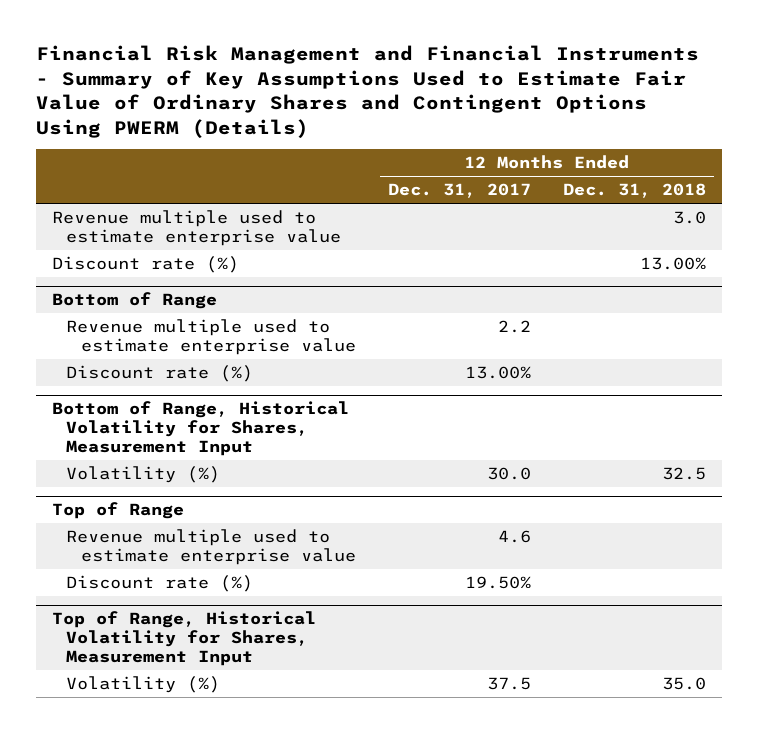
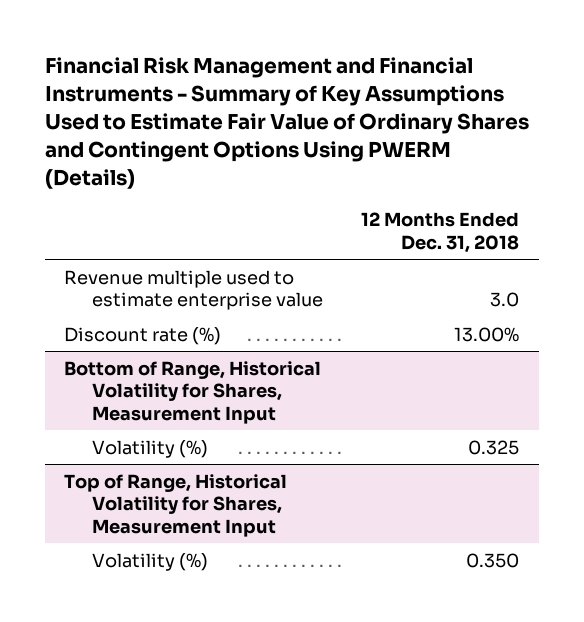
- | 12 Months Ended Dec. 31, 2017 | 12 Months Ended Dec. 31, 2018
+ | 12 Months Ended Dec. 31, 2018
- Bottom of Range
- Revenue multiple used to estimate enterprise value | 2.2 |
- Discount rate (%) | 13.00% |
@ Bottom of Range, Historical Volatility for Shares, Measurement Input
- Volatility (%) | 30.0 | 32.5
- Top of Range
- Revenue multiple used to estimate enterprise value | 4.6 |
- Discount rate (%) | 19.50% |
@ Bottom of Range, Historical Volatility for Shares, Measurement Input
+ Volatility (%) | 0.325
@ Top of Range, Historical Volatility for Shares, Measurement Input
- Volatility (%) | 37.5 | 35.0
+ Volatility (%) | 0.350

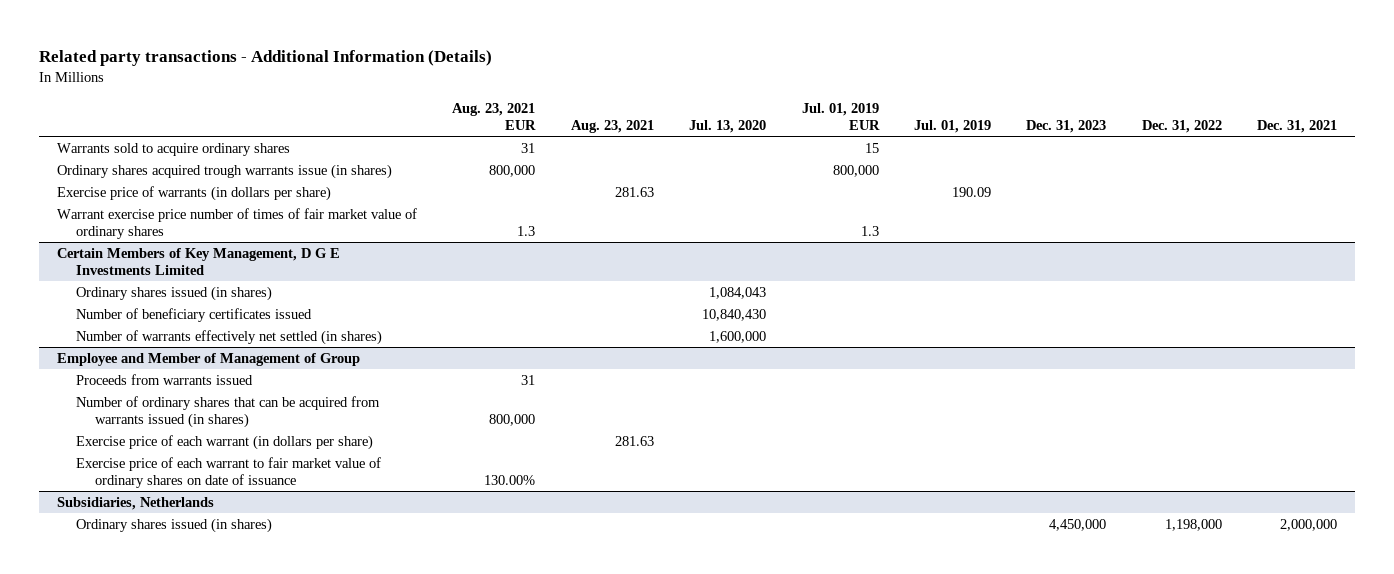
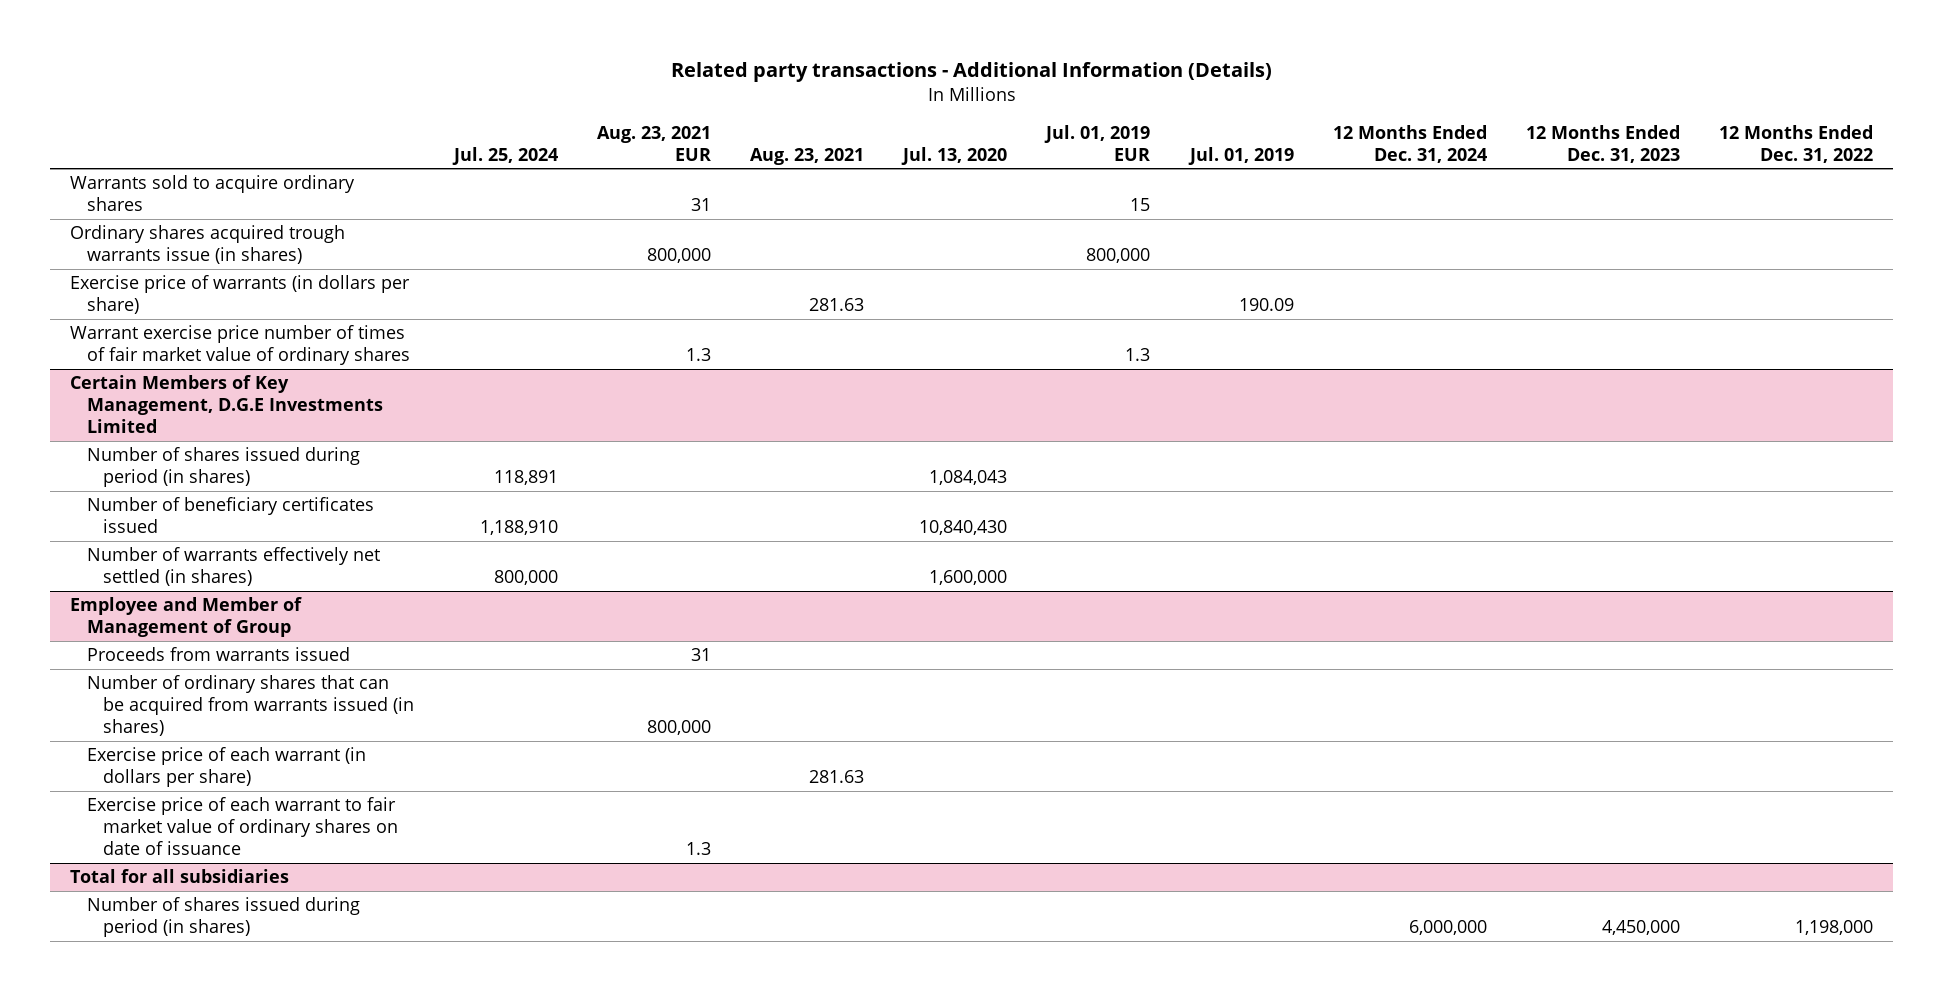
- | Aug. 23, 2021 EUR | Aug. 23, 2021 | Jul. 13, 2020 | Jul. 01, 2019 EUR | Jul. 01, 2019 | Dec. 31, 2023 | Dec. 31, 2022 | Dec. 31, 2021
+ | Jul. 25, 2024 | Aug. 23, 2021 EUR | Aug. 23, 2021 | Jul. 13, 2020 | Jul. 01, 2019 EUR | Jul. 01, 2019 | 12 Months Ended Dec. 31, 2024 | 12 Months Ended Dec. 31, 2023 | 12 Months Ended Dec. 31, 2022
- Certain Members of Key Management, D G E Investments Limited
- Ordinary shares issued (in shares) | | | 1,084,043 | | | | |
+ Certain Members of Key Management, D.G.E Investments Limited
+ Number of shares issued during period (in shares) | 118,891 | | | 1,084,043 | | | | |
@ Employee and Member of Management of Group
- Exercise price of each warrant to fair market value of ordinary shares on date of issuance | 130.00% | | | | | | |
- Subsidiaries, Netherlands
- Ordinary shares issued (in shares) | | | | | | 4,450,000 | 1,198,000 | 2,000,000
@ Employee and Member of Management of Group
+ Exercise price of each warrant to fair market value of ordinary shares on date of issuance | | 1.3 | | | | | | |
+ Total for all subsidiaries
+ Number of shares issued during period (in shares) | | | | | | | 6,000,000 | 4,450,000 | 1,198,000

